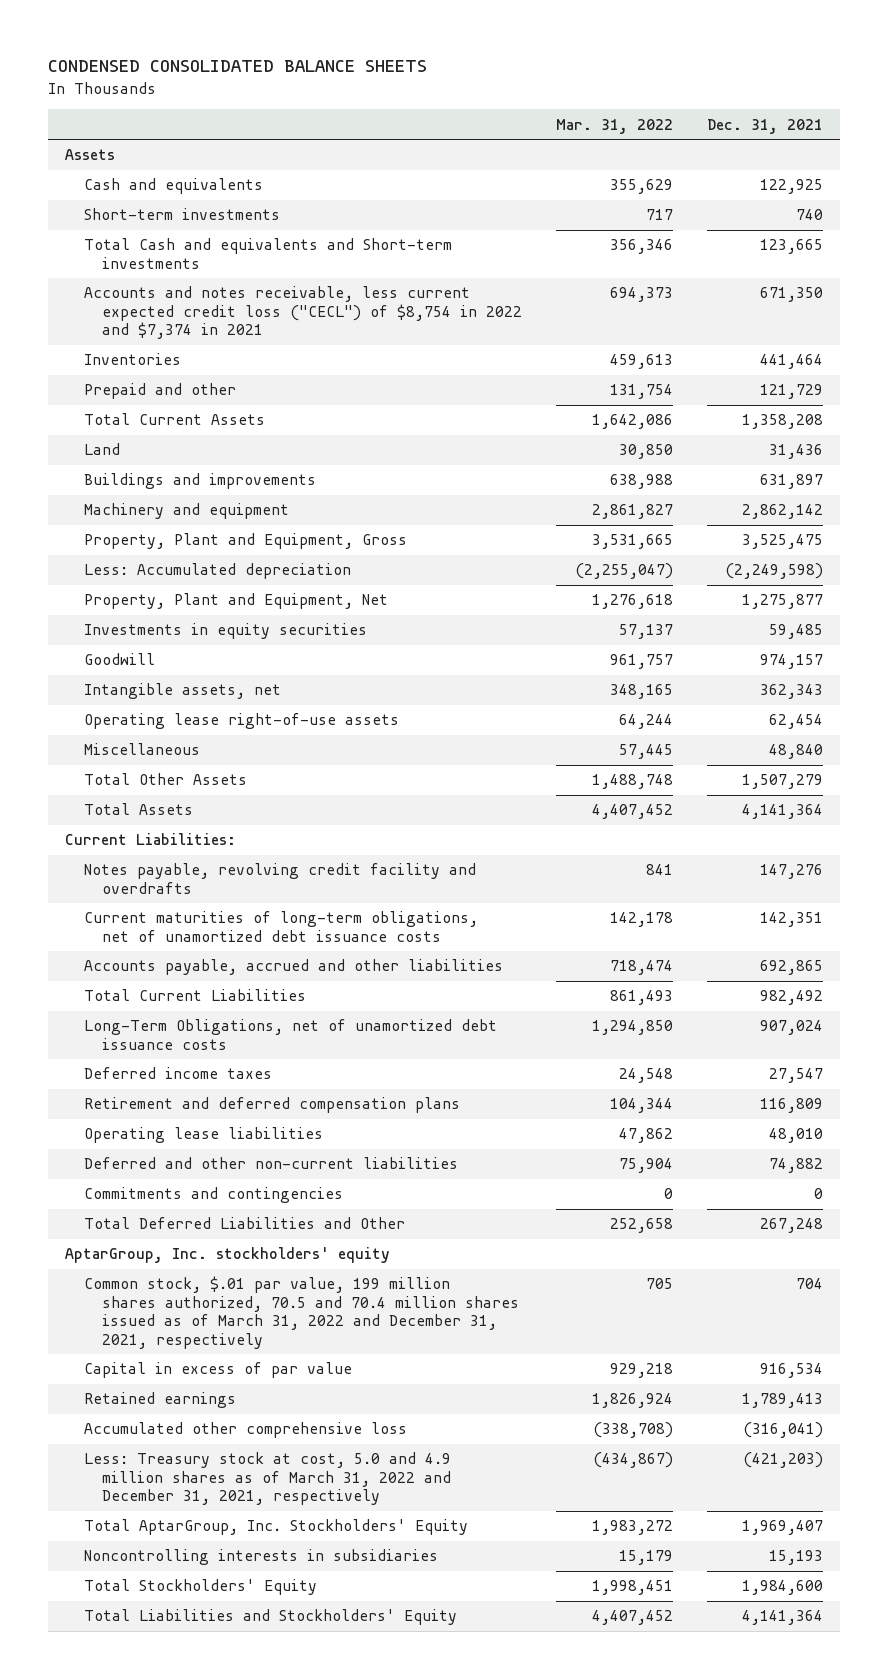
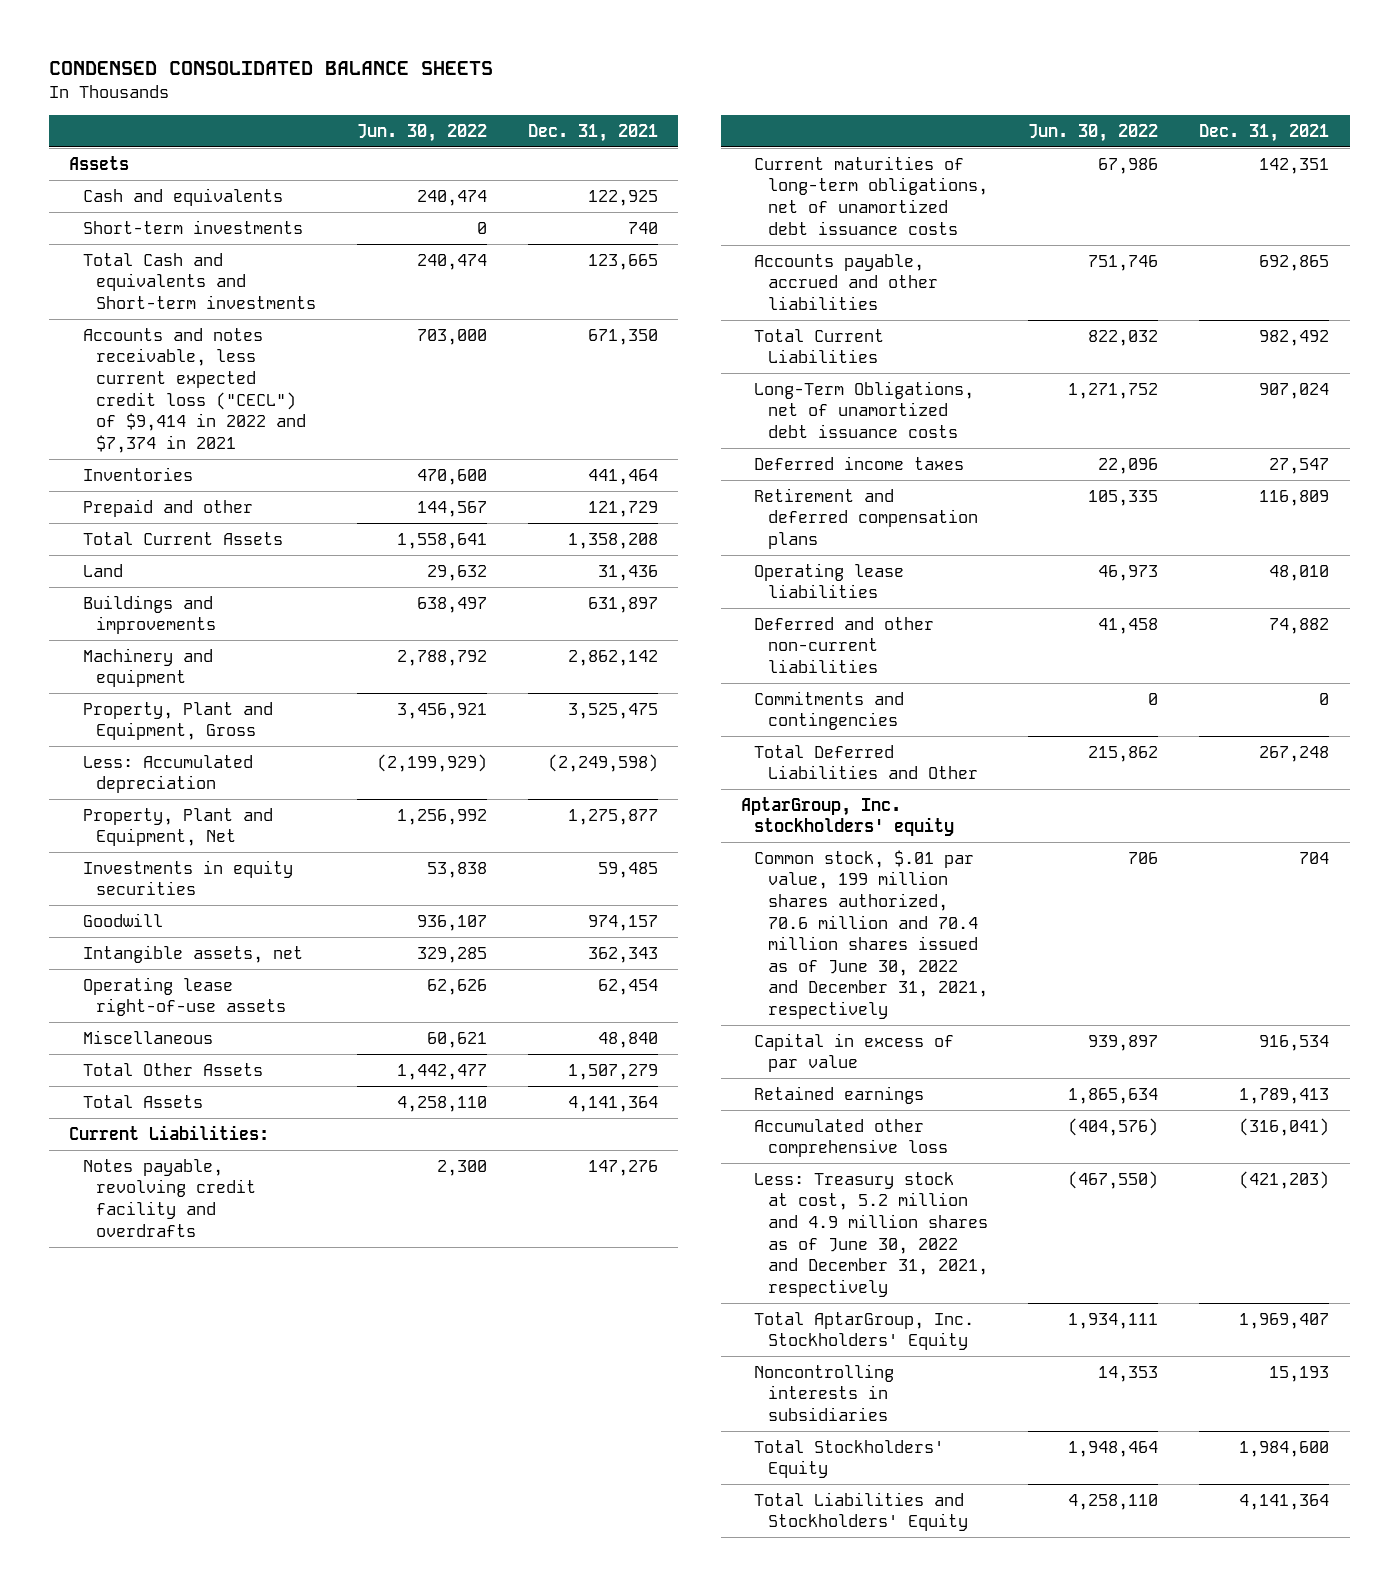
- | Mar. 31, 2022 | Dec. 31, 2021
+ | Jun. 30, 2022 | Dec. 31, 2021
- Accounts and notes receivable, less current expected credit loss ("CECL") of $8,754 in 2022 and $7,374 in 2021 | 694,373 | 671,350
+ Accounts and notes receivable, less current expected credit loss ("CECL") of $9,414 in 2022 and $7,374 in 2021 | 703,000 | 671,350
- Common stock, $.01 par value, 199 million shares authorized, 70.5 and 70.4 million shares issued as of March 31, 2022 and December 31, 2021, respectively | 705 | 704
+ Common stock, $.01 par value, 199 million shares authorized, 70.6 million and 70.4 million shares issued as of June 30, 2022 and December 31, 2021, respectively | 706 | 704
- Less: Treasury stock at cost, 5.0 and 4.9 million shares as of March 31, 2022 and December 31, 2021, respectively | (434,867) | (421,203)
+ Less: Treasury stock at cost, 5.2 million and 4.9 million shares as of June 30, 2022 and December 31, 2021, respectively | (467,550) | (421,203)

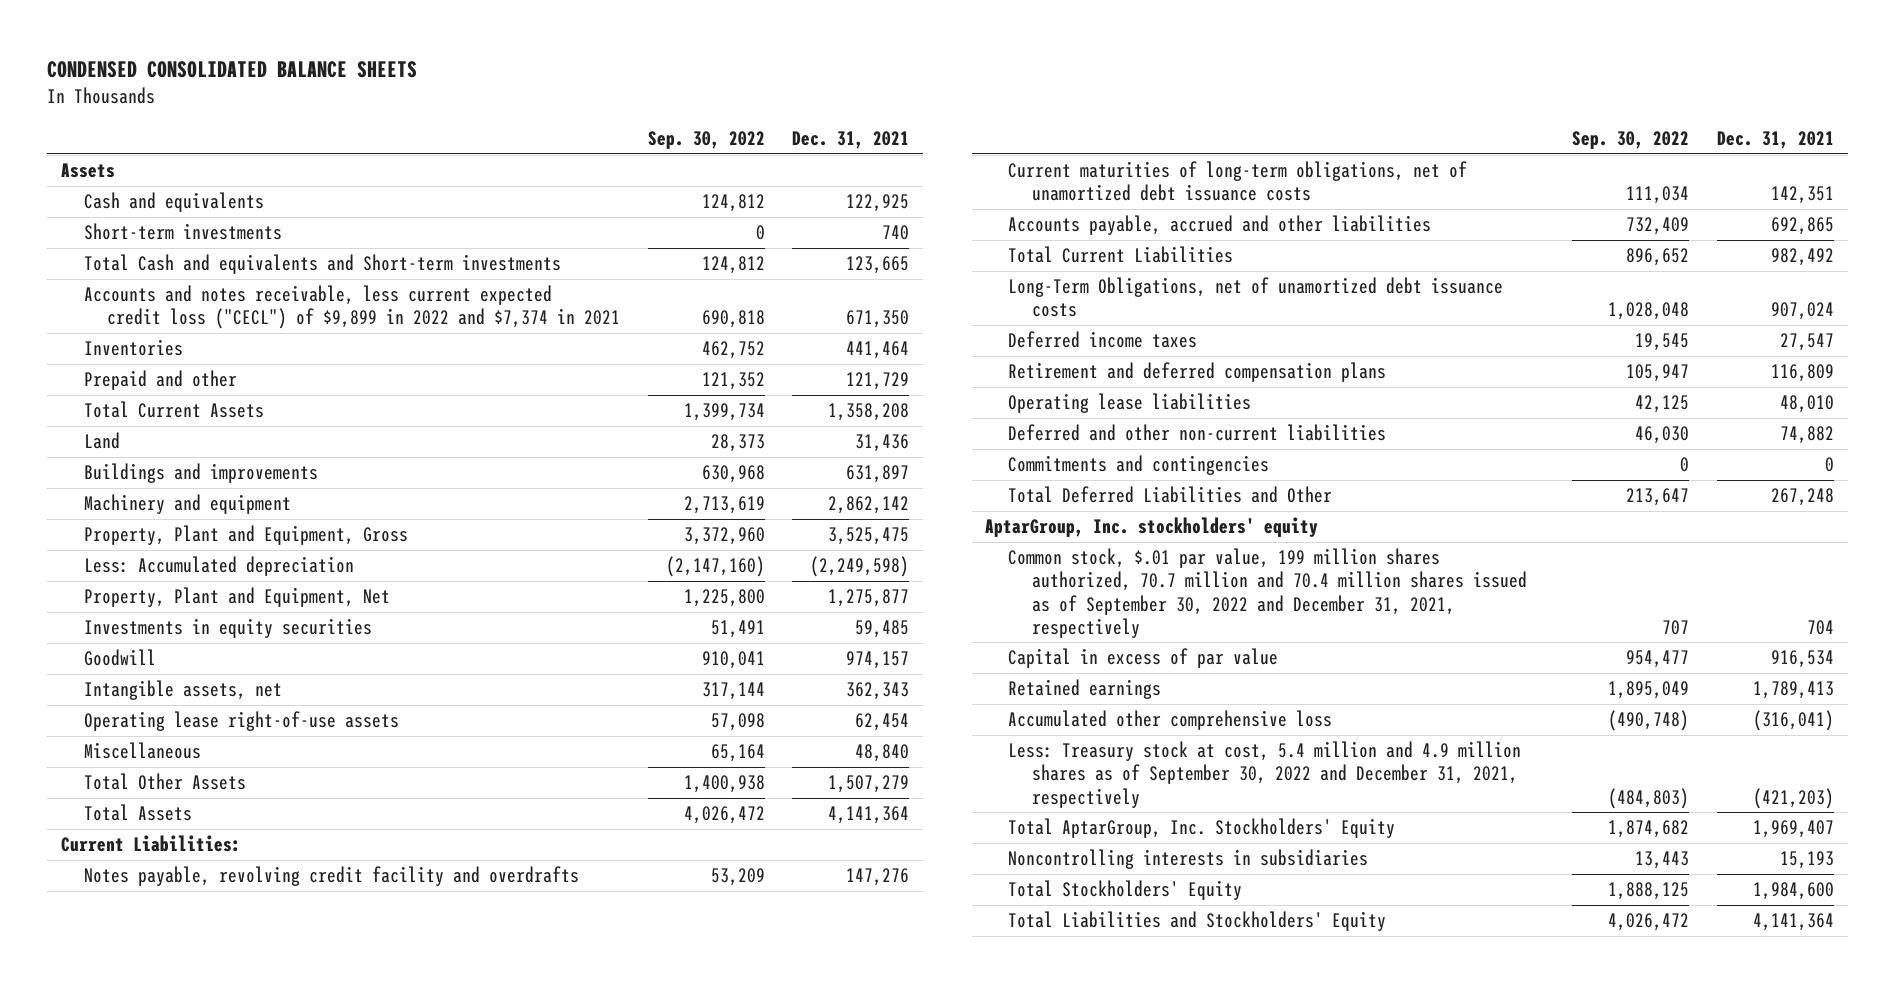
- | Jun. 30, 2022 | Dec. 31, 2021
+ | Sep. 30, 2022 | Dec. 31, 2021
- Accounts and notes receivable, less current expected credit loss ("CECL") of $9,414 in 2022 and $7,374 in 2021 | 703,000 | 671,350
+ Accounts and notes receivable, less current expected credit loss ("CECL") of $9,899 in 2022 and $7,374 in 2021 | 690,818 | 671,350
- Common stock, $.01 par value, 199 million shares authorized, 70.6 million and 70.4 million shares issued as of June 30, 2022 and December 31, 2021, respectively | 706 | 704
+ Common stock, $.01 par value, 199 million shares authorized, 70.7 million and 70.4 million shares issued as of September 30, 2022 and December 31, 2021, respectively | 707 | 704
- Less: Treasury stock at cost, 5.2 million and 4.9 million shares as of June 30, 2022 and December 31, 2021, respectively | (467,550) | (421,203)
+ Less: Treasury stock at cost, 5.4 million and 4.9 million shares as of September 30, 2022 and December 31, 2021, respectively | (484,803) | (421,203)

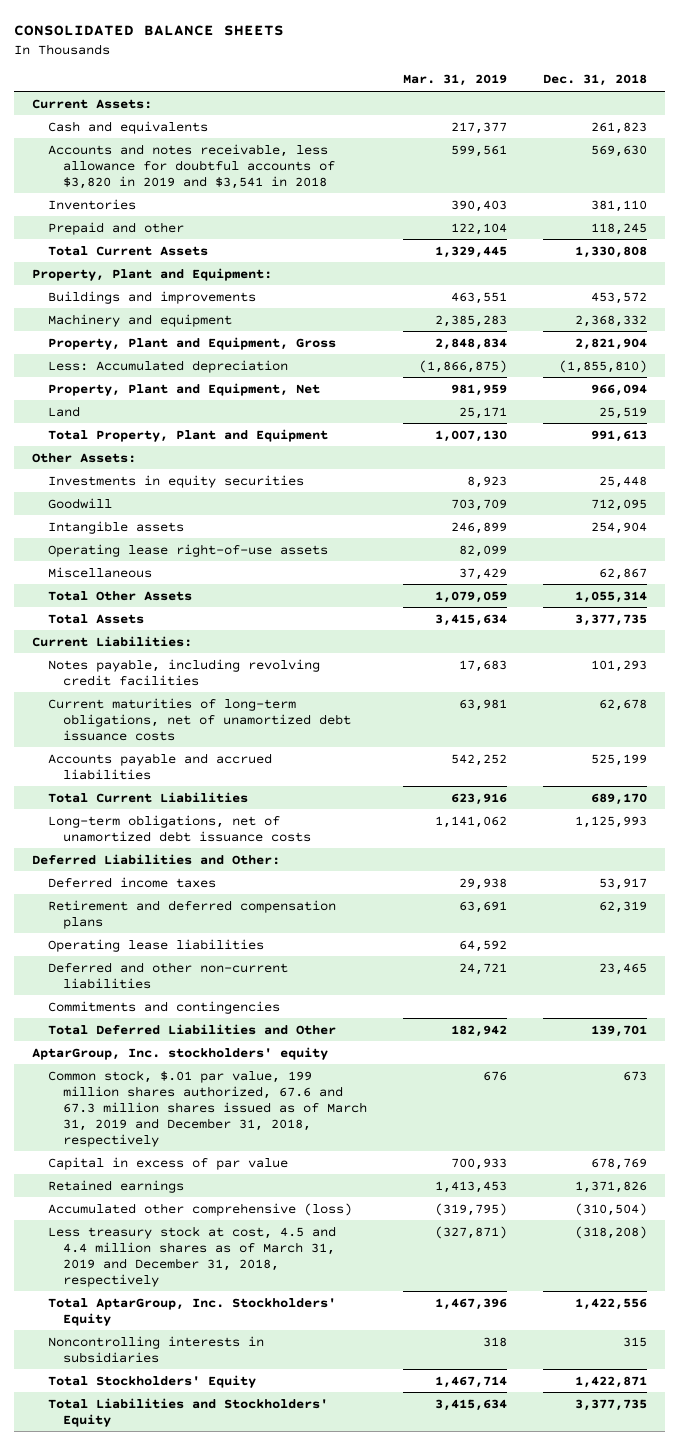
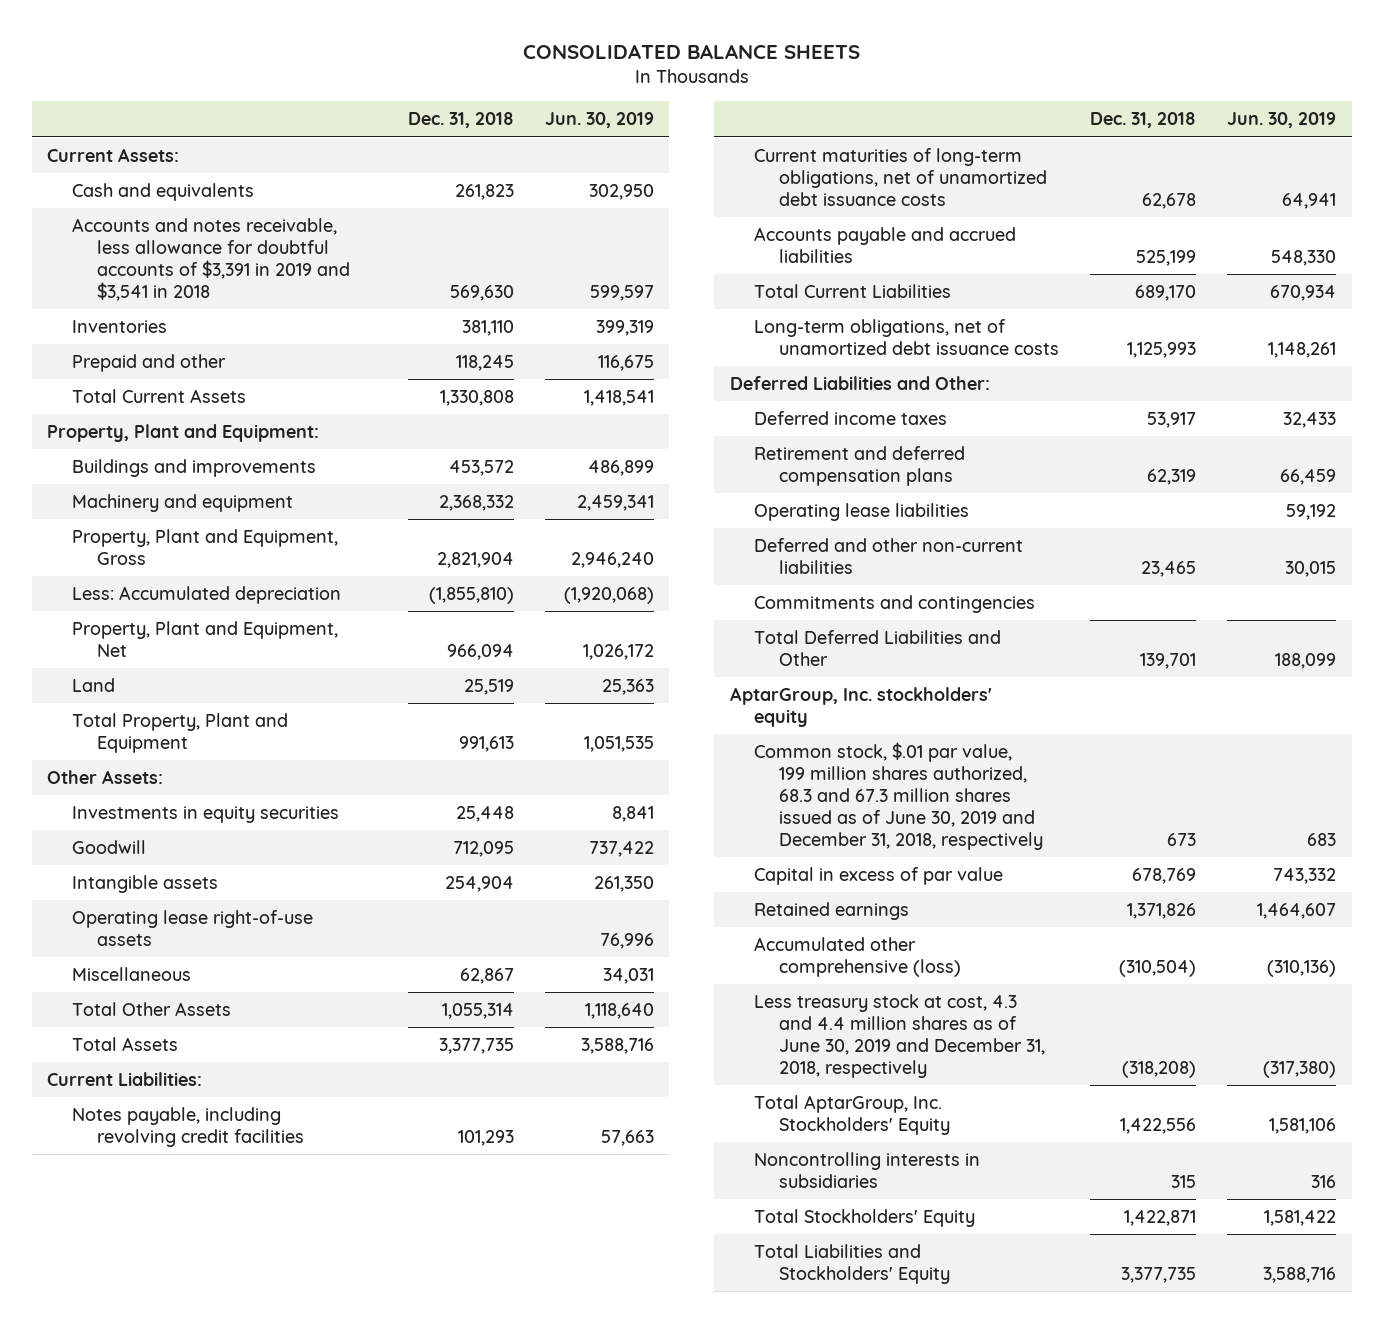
- | Mar. 31, 2019 | Dec. 31, 2018
+ | Dec. 31, 2018 | Jun. 30, 2019
- Accounts and notes receivable, less allowance for doubtful accounts of $3,820 in 2019 and $3,541 in 2018 | 599,561 | 569,630
+ Accounts and notes receivable, less allowance for doubtful accounts of $3,391 in 2019 and $3,541 in 2018 | 569,630 | 599,597
- Common stock, $.01 par value, 199 million shares authorized, 67.6 and 67.3 million shares issued as of March 31, 2019 and December 31, 2018, respectively | 676 | 673
+ Common stock, $.01 par value, 199 million shares authorized, 68.3 and 67.3 million shares issued as of June 30, 2019 and December 31, 2018, respectively | 673 | 683
- Less treasury stock at cost, 4.5 and 4.4 million shares as of March 31, 2019 and December 31, 2018, respectively | (327,871) | (318,208)
+ Less treasury stock at cost, 4.3 and 4.4 million shares as of June 30, 2019 and December 31, 2018, respectively | (318,208) | (317,380)

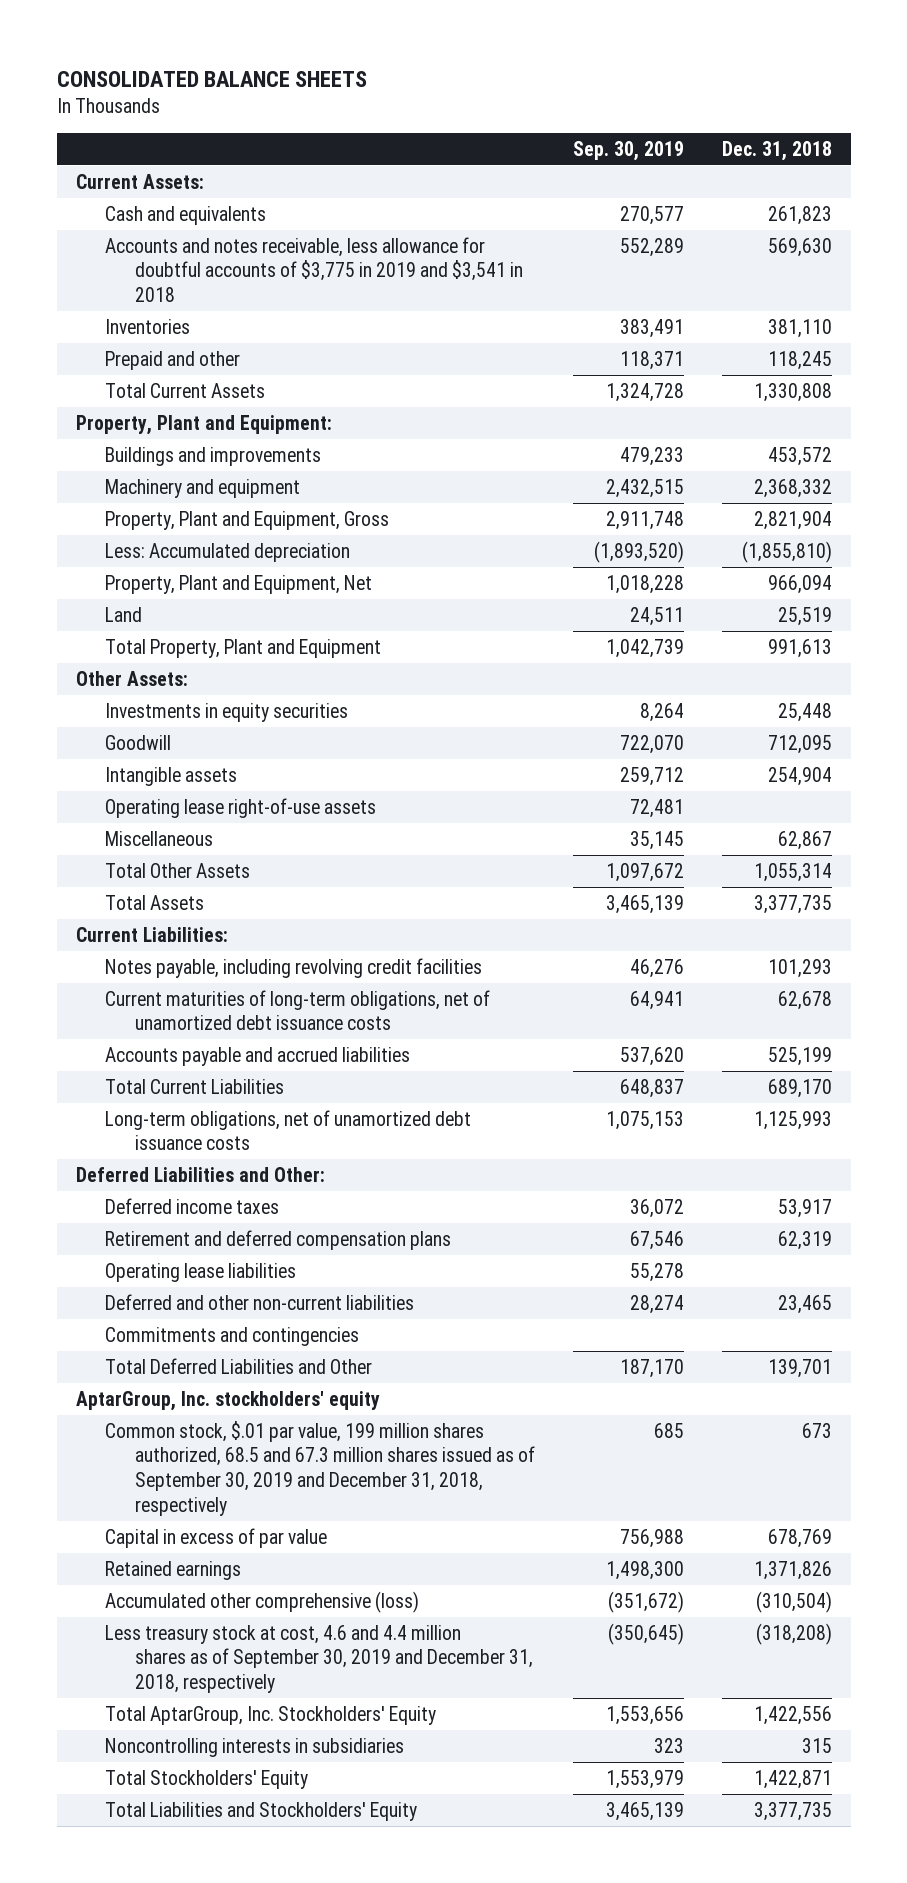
- | Dec. 31, 2018 | Jun. 30, 2019
+ | Sep. 30, 2019 | Dec. 31, 2018
- Accounts and notes receivable, less allowance for doubtful accounts of $3,391 in 2019 and $3,541 in 2018 | 569,630 | 599,597
+ Accounts and notes receivable, less allowance for doubtful accounts of $3,775 in 2019 and $3,541 in 2018 | 552,289 | 569,630
- Common stock, $.01 par value, 199 million shares authorized, 68.3 and 67.3 million shares issued as of June 30, 2019 and December 31, 2018, respectively | 673 | 683
+ Common stock, $.01 par value, 199 million shares authorized, 68.5 and 67.3 million shares issued as of September 30, 2019 and December 31, 2018, respectively | 685 | 673
- Less treasury stock at cost, 4.3 and 4.4 million shares as of June 30, 2019 and December 31, 2018, respectively | (318,208) | (317,380)
+ Less treasury stock at cost, 4.6 and 4.4 million shares as of September 30, 2019 and December 31, 2018, respectively | (350,645) | (318,208)

